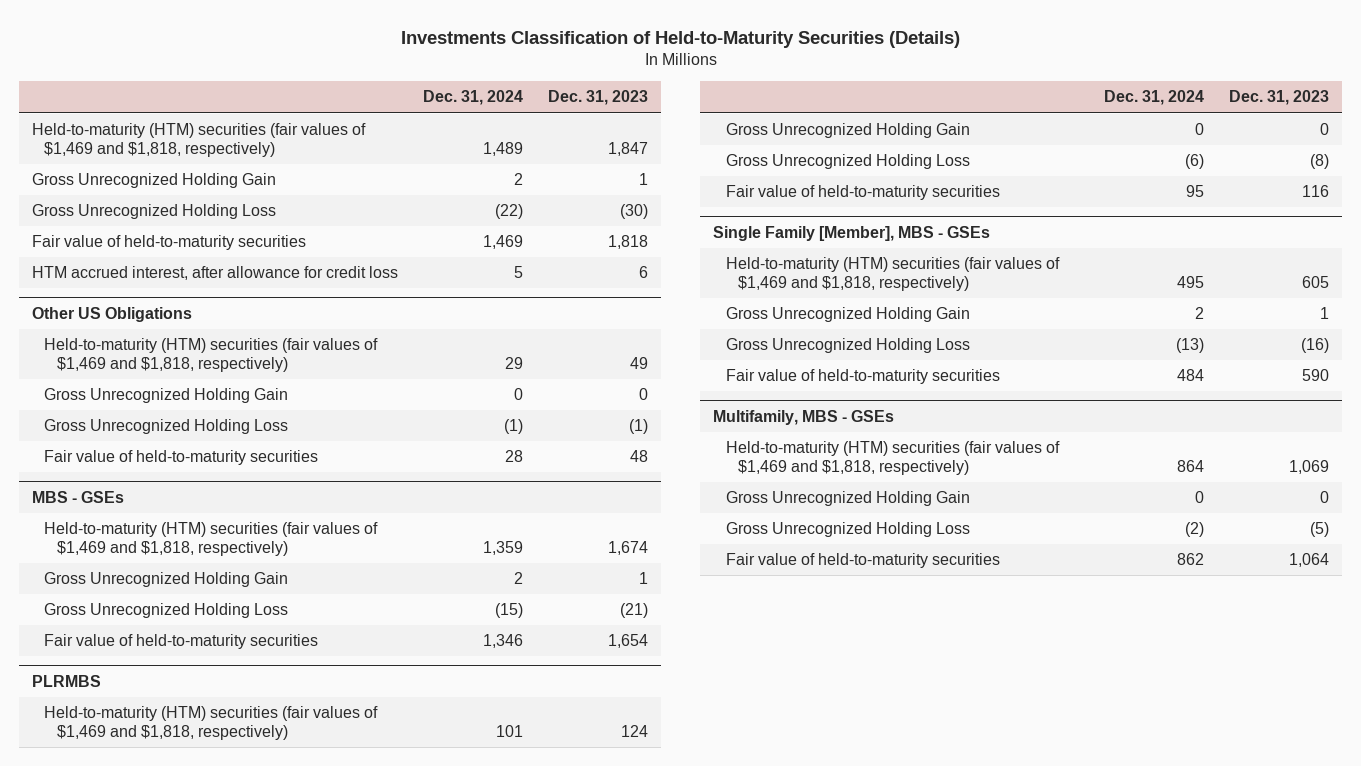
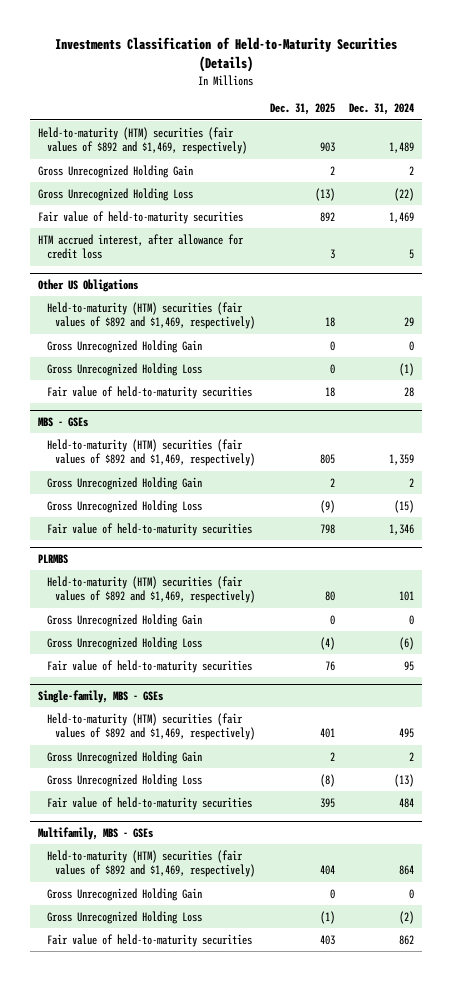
- | Dec. 31, 2024 | Dec. 31, 2023
+ | Dec. 31, 2025 | Dec. 31, 2024
- Held-to-maturity (HTM) securities (fair values of $1,469 and $1,818, respectively) | 1,489 | 1,847
+ Held-to-maturity (HTM) securities (fair values of $892 and $1,469, respectively) | 903 | 1,489
@ Other US Obligations
- Held-to-maturity (HTM) securities (fair values of $1,469 and $1,818, respectively) | 29 | 49
+ Held-to-maturity (HTM) securities (fair values of $892 and $1,469, respectively) | 18 | 29
@ MBS - GSEs
- Held-to-maturity (HTM) securities (fair values of $1,469 and $1,818, respectively) | 1,359 | 1,674
+ Held-to-maturity (HTM) securities (fair values of $892 and $1,469, respectively) | 805 | 1,359
@ PLRMBS
- Held-to-maturity (HTM) securities (fair values of $1,469 and $1,818, respectively) | 101 | 124
+ Held-to-maturity (HTM) securities (fair values of $892 and $1,469, respectively) | 80 | 101
- Single Family [Member], MBS - GSEs
- Held-to-maturity (HTM) securities (fair values of $1,469 and $1,818, respectively) | 495 | 605
+ Single-family, MBS - GSEs
+ Held-to-maturity (HTM) securities (fair values of $892 and $1,469, respectively) | 401 | 495
@ Multifamily, MBS - GSEs
- Held-to-maturity (HTM) securities (fair values of $1,469 and $1,818, respectively) | 864 | 1,069
+ Held-to-maturity (HTM) securities (fair values of $892 and $1,469, respectively) | 404 | 864

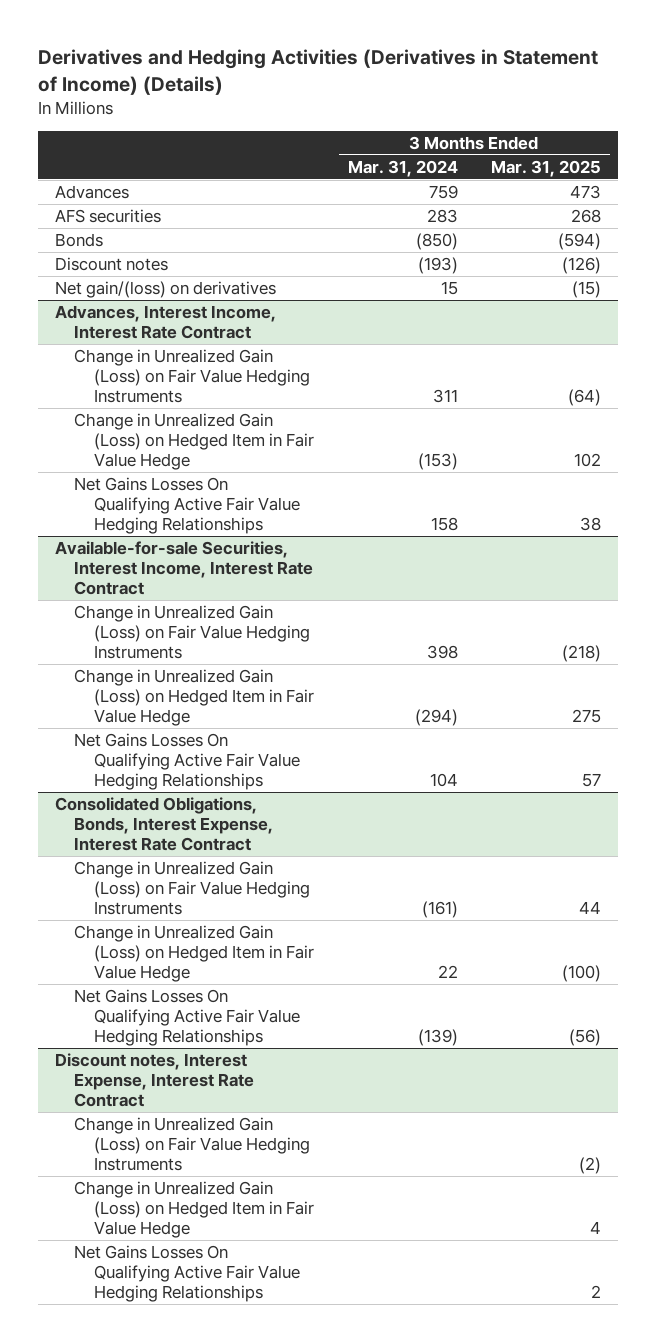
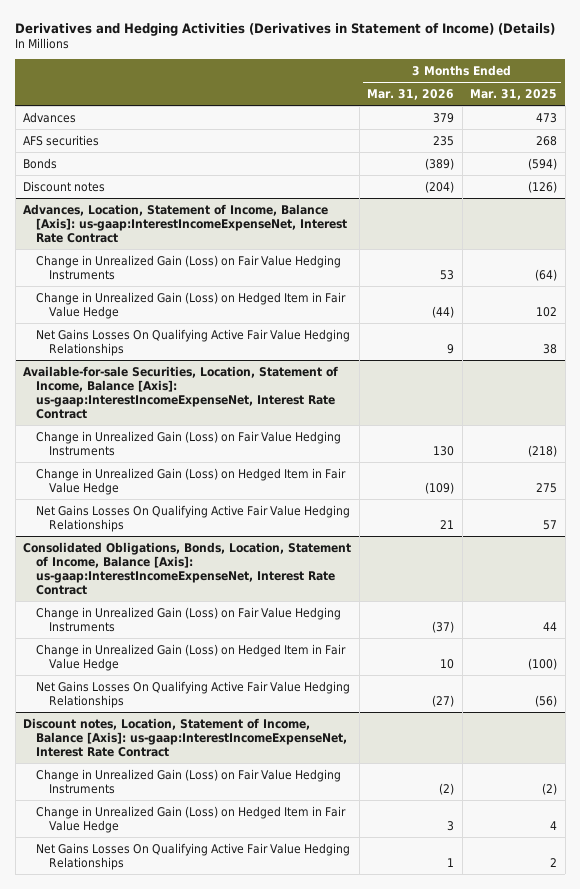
- | 3 Months Ended Mar. 31, 2024 | 3 Months Ended Mar. 31, 2025
+ | 3 Months Ended Mar. 31, 2026 | 3 Months Ended Mar. 31, 2025
- Net gain/(loss) on derivatives | 15 | (15)
- Advances, Interest Income, Interest Rate Contract
+ Advances, Location, Statement of Income, Balance [Axis]: us-gaap:InterestIncomeExpenseNet, Interest Rate Contract
- Available-for-sale Securities, Interest Income, Interest Rate Contract
+ Available-for-sale Securities, Location, Statement of Income, Balance [Axis]: us-gaap:InterestIncomeExpenseNet, Interest Rate Contract
- Consolidated Obligations, Bonds, Interest Expense, Interest Rate Contract
+ Consolidated Obligations, Bonds, Location, Statement of Income, Balance [Axis]: us-gaap:InterestIncomeExpenseNet, Interest Rate Contract
- Discount notes, Interest Expense, Interest Rate Contract
+ Discount notes, Location, Statement of Income, Balance [Axis]: us-gaap:InterestIncomeExpenseNet, Interest Rate Contract

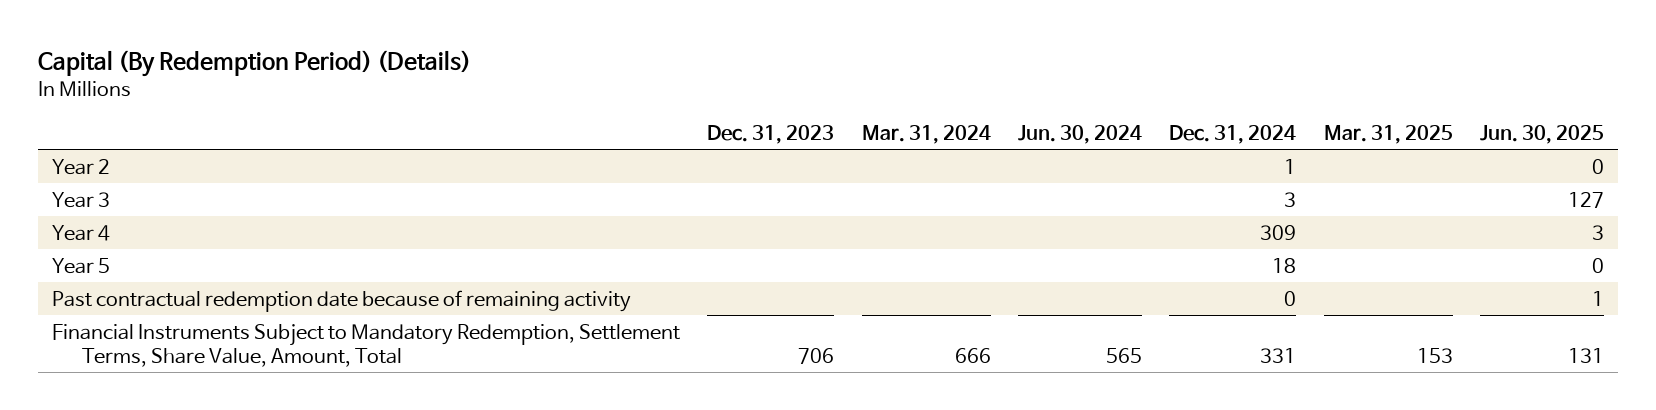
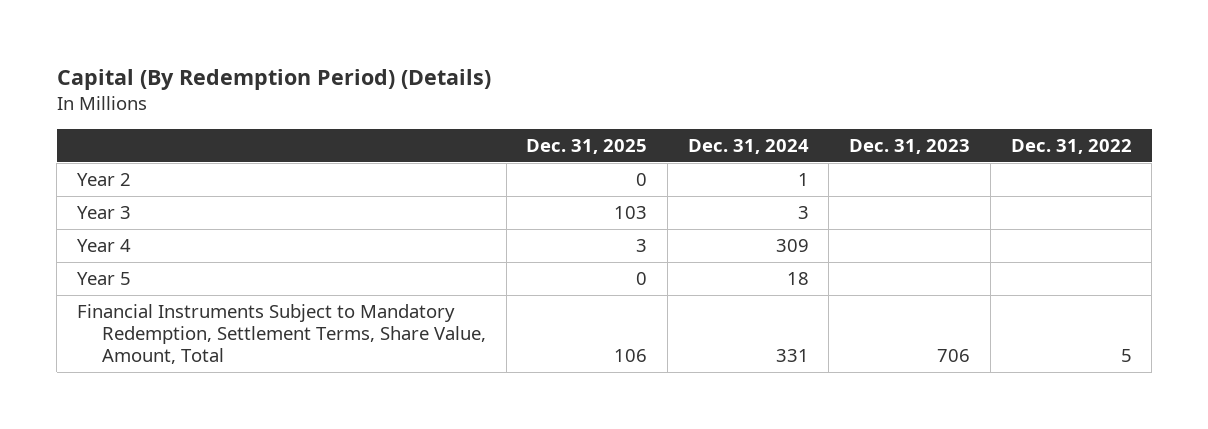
- | Dec. 31, 2023 | Mar. 31, 2024 | Jun. 30, 2024 | Dec. 31, 2024 | Mar. 31, 2025 | Jun. 30, 2025
+ | Dec. 31, 2025 | Dec. 31, 2024 | Dec. 31, 2023 | Dec. 31, 2022
- Past contractual redemption date because of remaining activity | | | | 0 | | 1

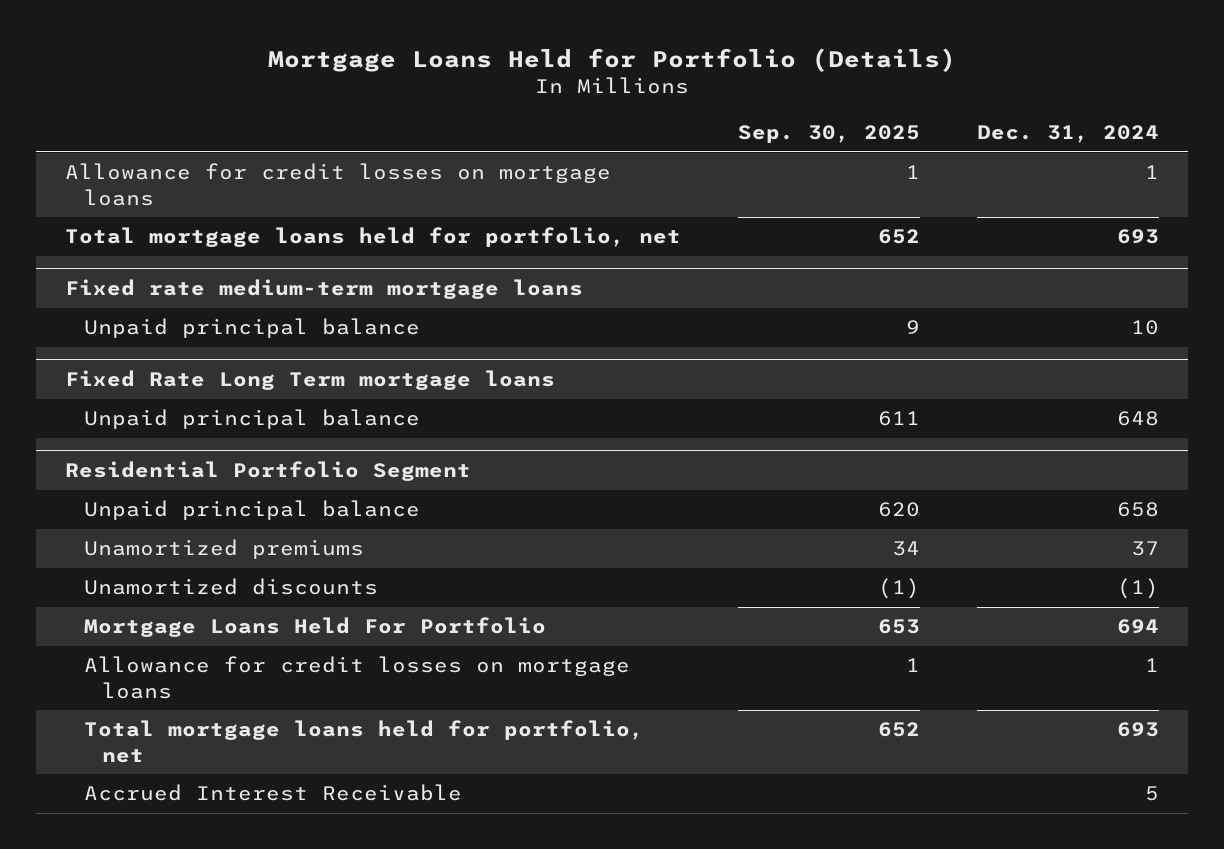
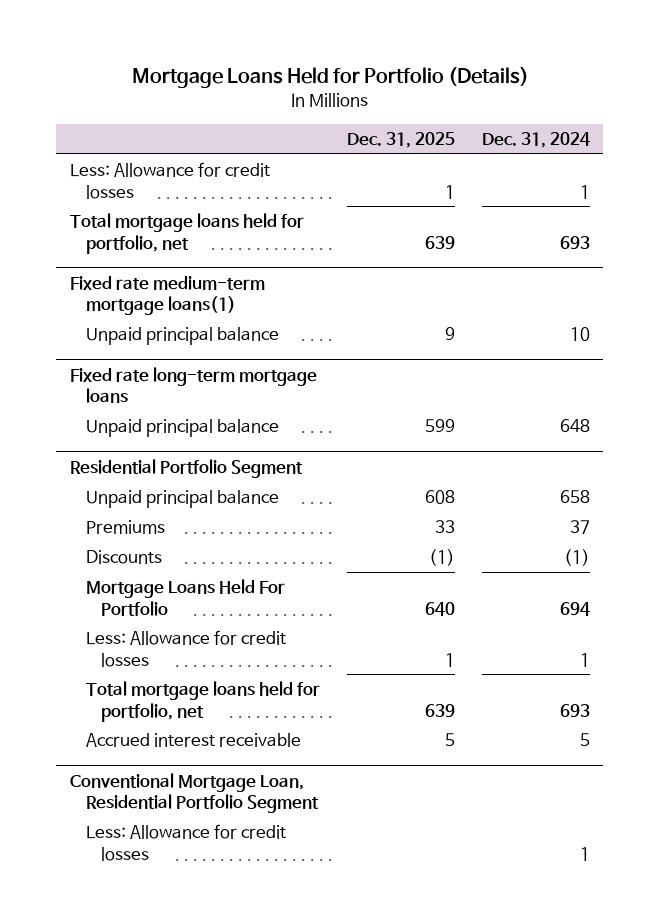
- | Sep. 30, 2025 | Dec. 31, 2024
+ | Dec. 31, 2025 | Dec. 31, 2024
- Allowance for credit losses on mortgage loans | 1 | 1
+ Less: Allowance for credit losses | 1 | 1
- Fixed rate medium-term mortgage loans
+ Fixed rate medium-term mortgage loans(1)
- Fixed Rate Long Term mortgage loans
+ Fixed rate long-term mortgage loans
@ Residential Portfolio Segment
- Unamortized premiums | 34 | 37
- Unamortized discounts | (1) | (1)
+ Premiums | 33 | 37
+ Discounts | (1) | (1)
- Allowance for credit losses on mortgage loans | 1 | 1
+ Less: Allowance for credit losses | 1 | 1
- Accrued Interest Receivable | | 5
+ Accrued interest receivable | 5 | 5
+ Conventional Mortgage Loan, Residential Portfolio Segment
+ Less: Allowance for credit losses | | 1

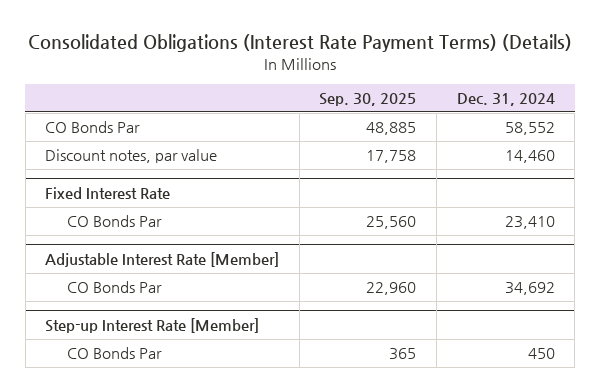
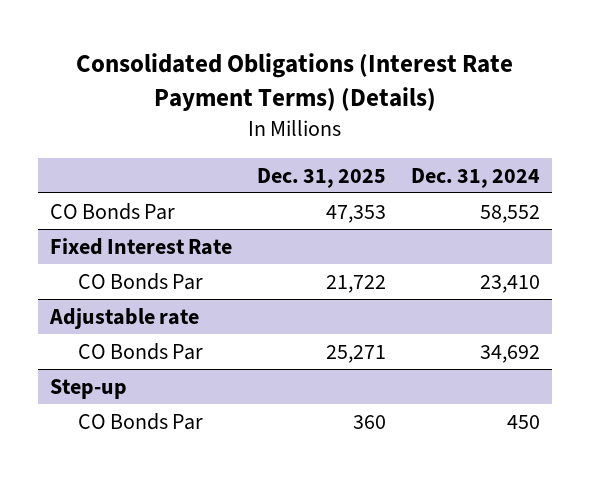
- | Sep. 30, 2025 | Dec. 31, 2024
+ | Dec. 31, 2025 | Dec. 31, 2024
- Discount notes, par value | 17,758 | 14,460
- Adjustable Interest Rate [Member]
+ Adjustable rate
- Step-up Interest Rate [Member]
+ Step-up

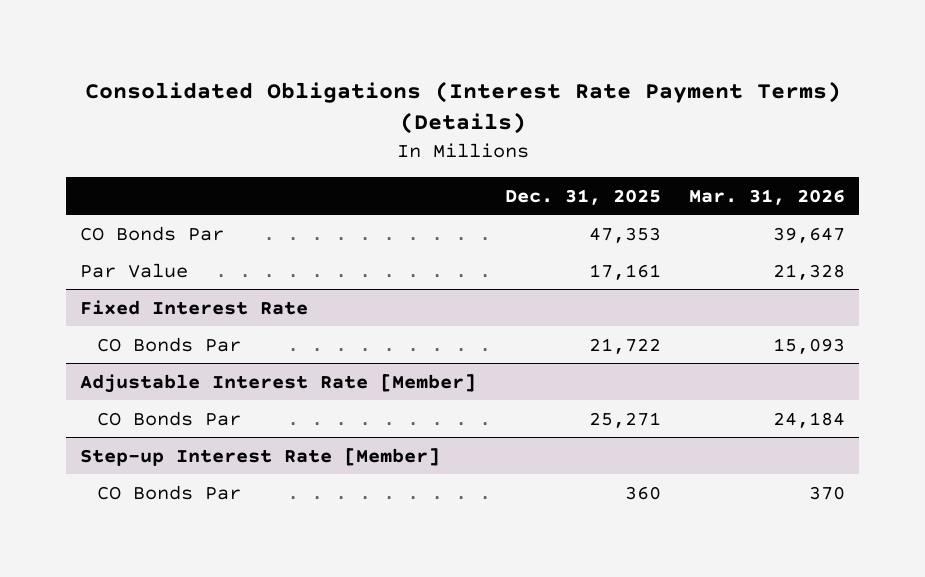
- | Dec. 31, 2025 | Dec. 31, 2024
+ | Dec. 31, 2025 | Mar. 31, 2026
+ Par Value | 17,161 | 21,328
- Adjustable rate
+ Adjustable Interest Rate [Member]
- Step-up
+ Step-up Interest Rate [Member]

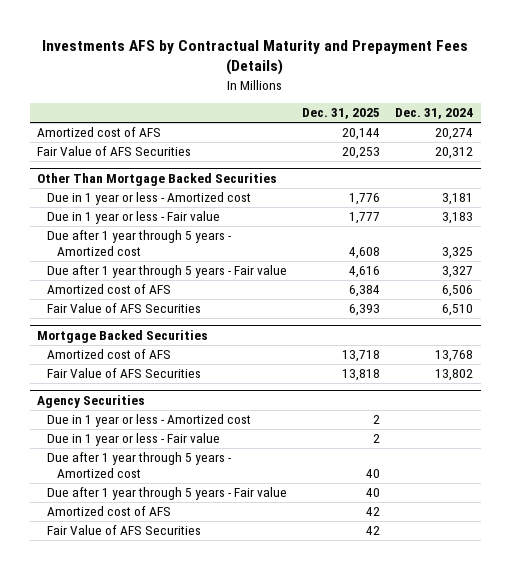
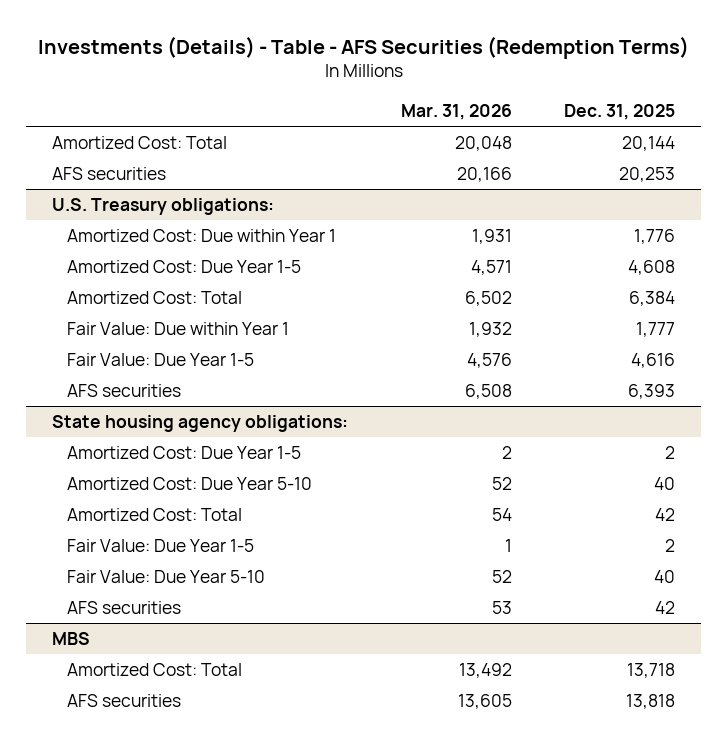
- Investments AFS by Contractual Maturity and Prepayment Fees (Details)
+ Investments (Details) - Table - AFS Securities (Redemption Terms)
- | Dec. 31, 2025 | Dec. 31, 2024
+ | Mar. 31, 2026 | Dec. 31, 2025
- Amortized cost of AFS | 20,144 | 20,274
- Fair Value of AFS Securities | 20,253 | 20,312
- Other Than Mortgage Backed Securities
- Due in 1 year or less - Amortized cost | 1,776 | 3,181
- Due in 1 year or less - Fair value | 1,777 | 3,183
- Due after 1 year through 5 years - Amortized cost | 4,608 | 3,325
- Due after 1 year through 5 years - Fair value | 4,616 | 3,327
- Amortized cost of AFS | 6,384 | 6,506
- Fair Value of AFS Securities | 6,393 | 6,510
- Mortgage Backed Securities
- Amortized cost of AFS | 13,718 | 13,768
- Fair Value of AFS Securities | 13,818 | 13,802
- Agency Securities
- Due in 1 year or less - Amortized cost | 2 |
- Due in 1 year or less - Fair value | 2 |
- Due after 1 year through 5 years - Amortized cost | 40 |
- Due after 1 year through 5 years - Fair value | 40 |
- Amortized cost of AFS | 42 |
- Fair Value of AFS Securities | 42 |
+ Amortized Cost: Total | 20,048 | 20,144
+ AFS securities | 20,166 | 20,253
+ U.S. Treasury obligations:
+ Amortized Cost: Due within Year 1 | 1,931 | 1,776
+ Amortized Cost: Due Year 1-5 | 4,571 | 4,608
+ Amortized Cost: Total | 6,502 | 6,384
+ Fair Value: Due within Year 1 | 1,932 | 1,777
+ Fair Value: Due Year 1-5 | 4,576 | 4,616
+ AFS securities | 6,508 | 6,393
+ State housing agency obligations:
+ Amortized Cost: Due Year 1-5 | 2 | 2
+ Amortized Cost: Due Year 5-10 | 52 | 40
+ Amortized Cost: Total | 54 | 42
+ Fair Value: Due Year 1-5 | 1 | 2
+ Fair Value: Due Year 5-10 | 52 | 40
+ AFS securities | 53 | 42
+ MBS
+ Amortized Cost: Total | 13,492 | 13,718
+ AFS securities | 13,605 | 13,818

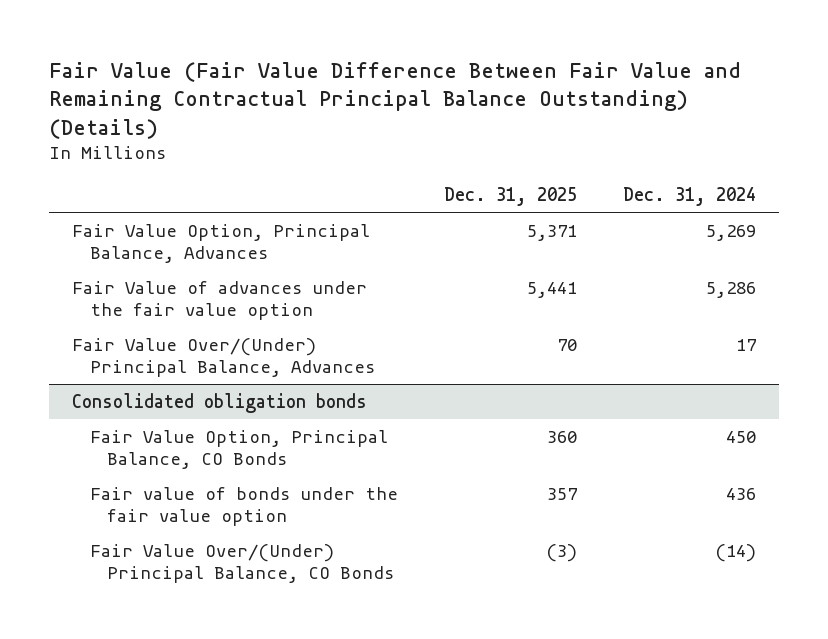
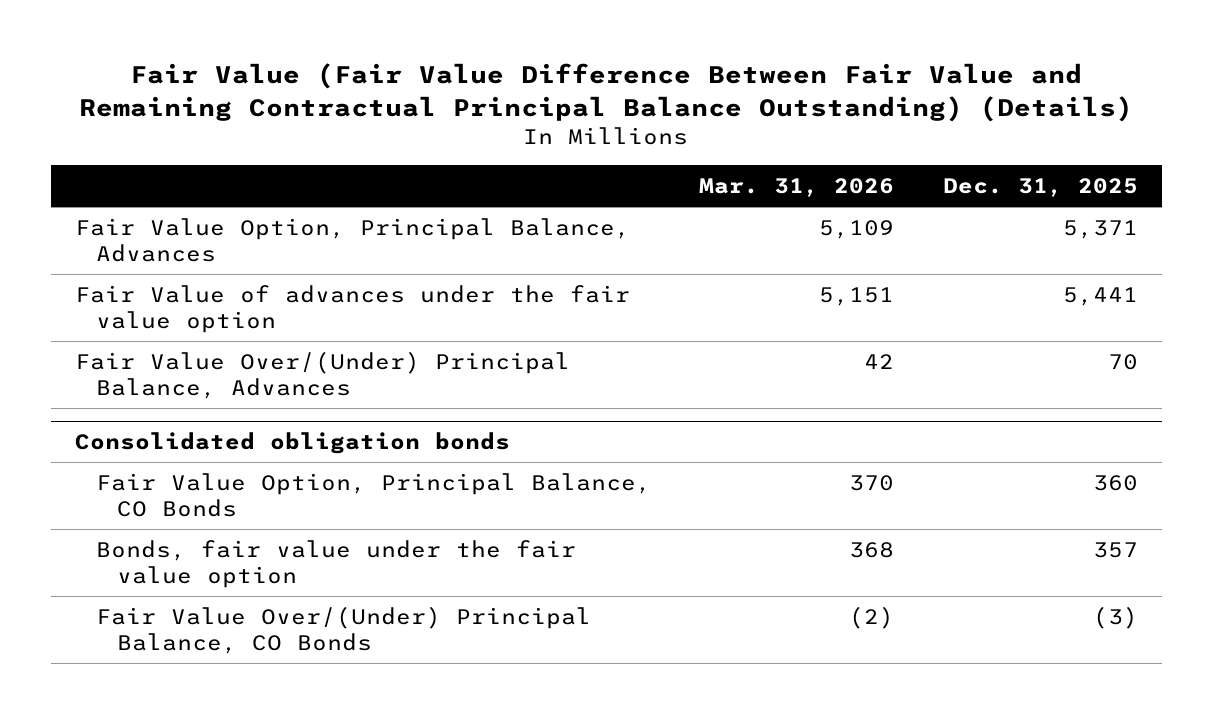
- | Dec. 31, 2025 | Dec. 31, 2024
+ | Mar. 31, 2026 | Dec. 31, 2025
@ Consolidated obligation bonds
- Fair value of bonds under the fair value option | 357 | 436
+ Bonds, fair value under the fair value option | 368 | 357

